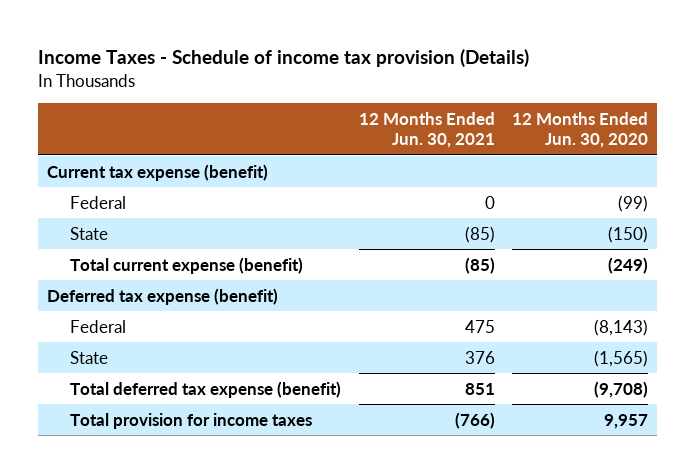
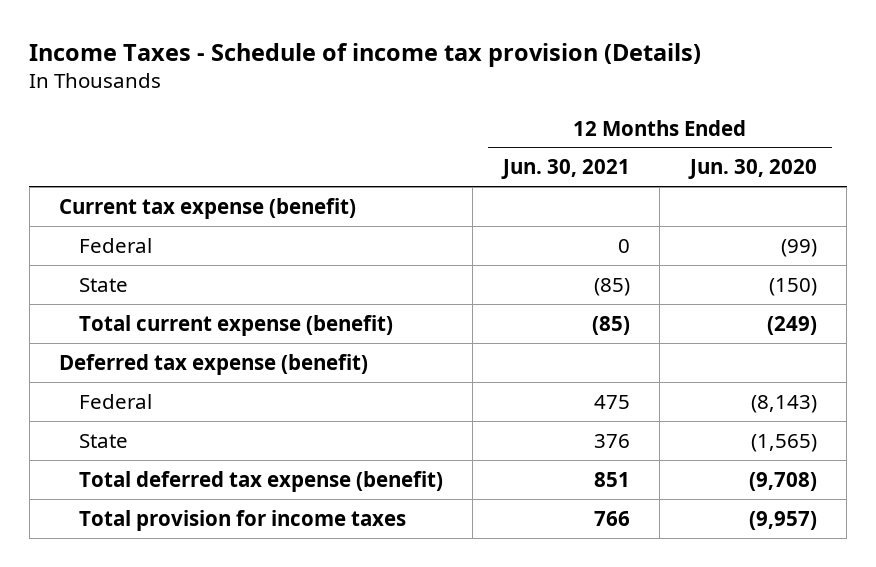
- Total provision for income taxes | (766) | 9,957
+ Total provision for income taxes | 766 | (9,957)

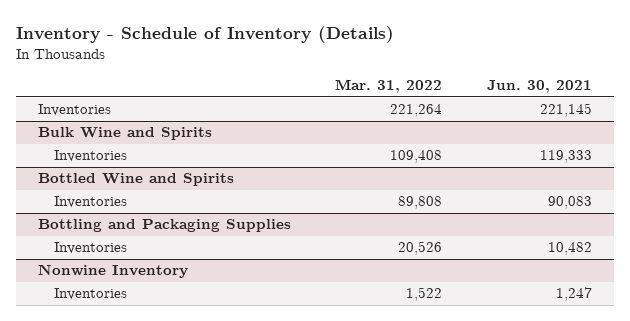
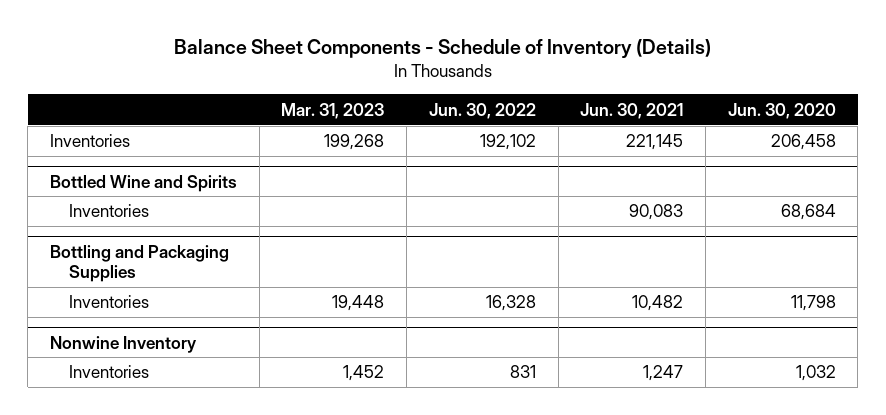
- Inventory - Schedule of Inventory (Details)
+ Balance Sheet Components - Schedule of Inventory (Details)
- | Mar. 31, 2022 | Jun. 30, 2021
+ | Mar. 31, 2023 | Jun. 30, 2022 | Jun. 30, 2021 | Jun. 30, 2020
- Bulk Wine and Spirits
- Inventories | 109,408 | 119,333

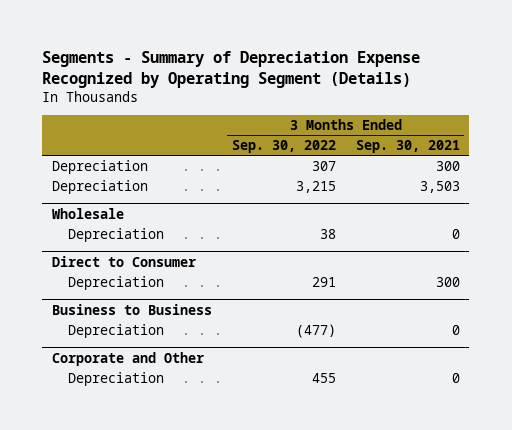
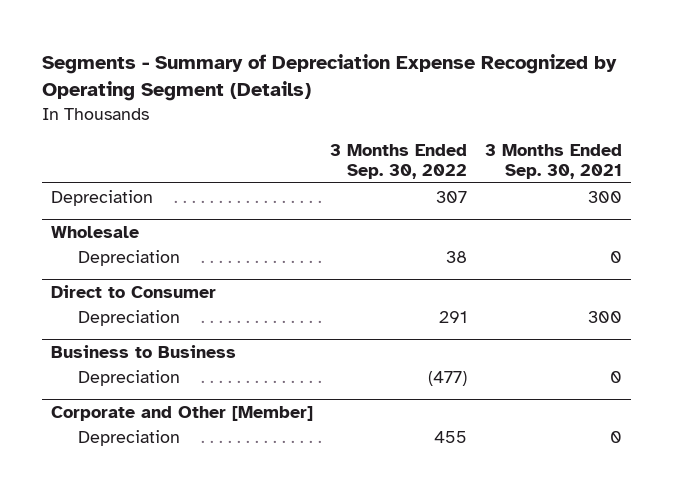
- Depreciation | 3,215 | 3,503
- Corporate and Other
+ Corporate and Other [Member]

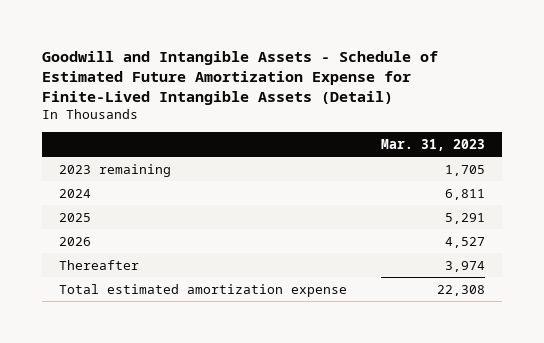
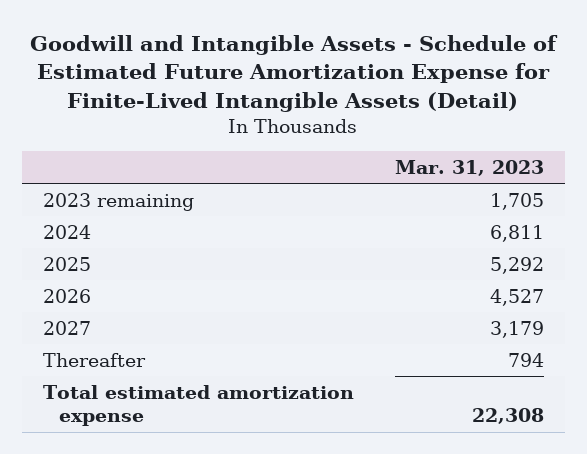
- 2025 | 5,291
+ 2025 | 5,292
- Thereafter | 3,974
+ 2027 | 3,179
+ Thereafter | 794

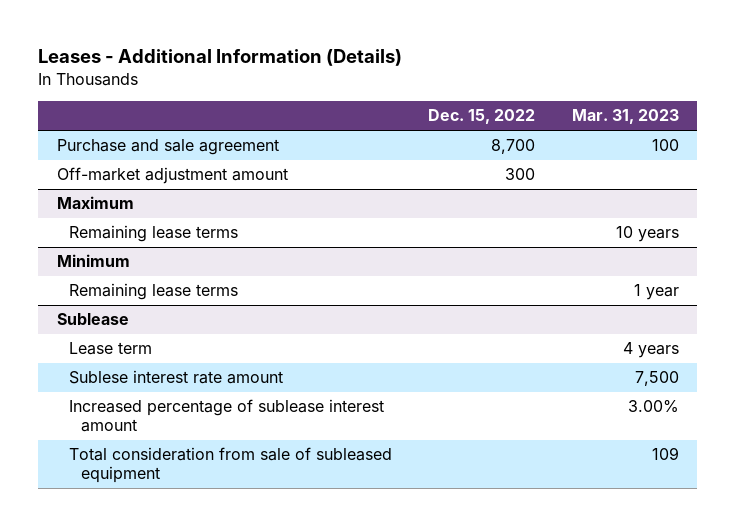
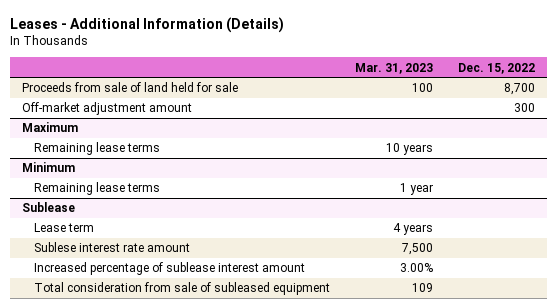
- | Dec. 15, 2022 | Mar. 31, 2023
+ | Mar. 31, 2023 | Dec. 15, 2022
- Purchase and sale agreement | 8,700 | 100
+ Proceeds from sale of land held for sale | 100 | 8,700

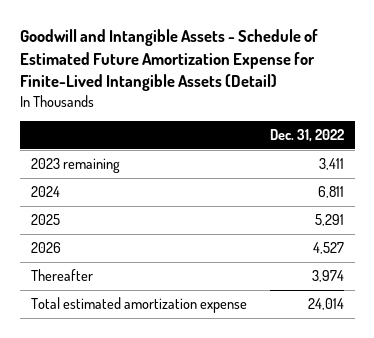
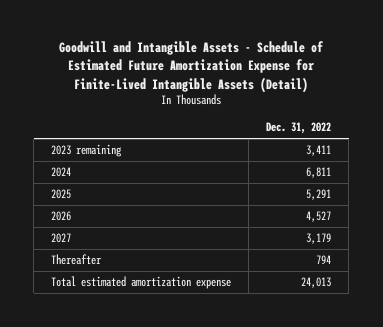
- Thereafter | 3,974
- Total estimated amortization expense | 24,014
+ 2027 | 3,179
+ Thereafter | 794
+ Total estimated amortization expense | 24,013

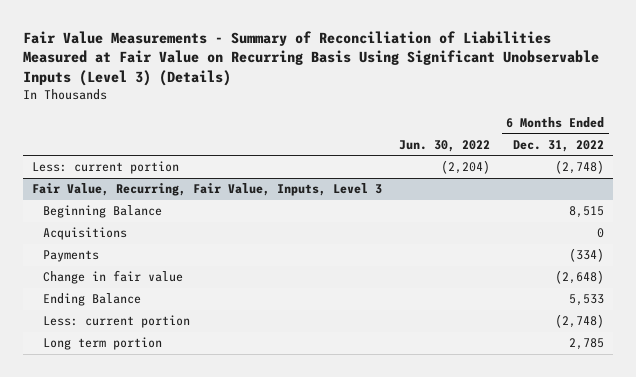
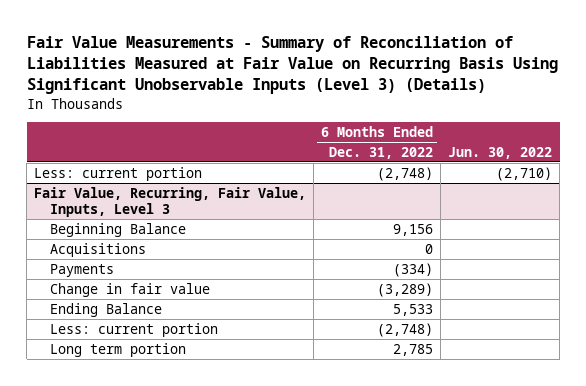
- | Jun. 30, 2022 | 6 Months Ended Dec. 31, 2022
+ | 6 Months Ended Dec. 31, 2022 | Jun. 30, 2022
- Less: current portion | (2,204) | (2,748)
+ Less: current portion | (2,748) | (2,710)
@ Fair Value, Recurring, Fair Value, Inputs, Level 3
- Beginning Balance | | 8,515
+ Beginning Balance | 9,156 |
- Change in fair value | | (2,648)
+ Change in fair value | (3,289) |

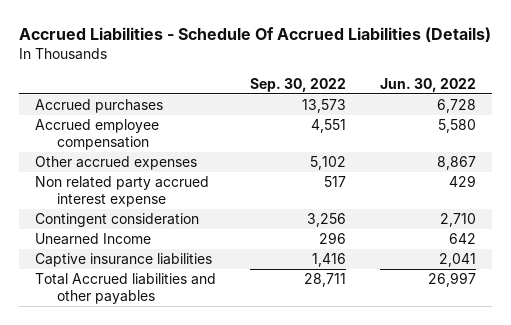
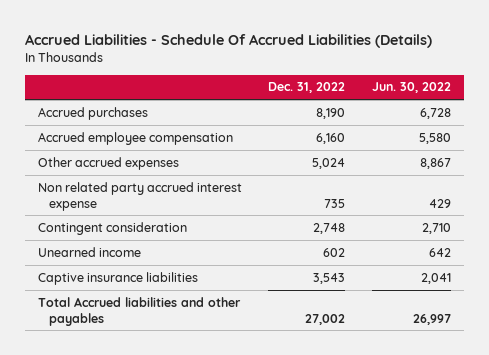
- | Sep. 30, 2022 | Jun. 30, 2022
+ | Dec. 31, 2022 | Jun. 30, 2022
- Unearned Income | 296 | 642
+ Unearned income | 602 | 642

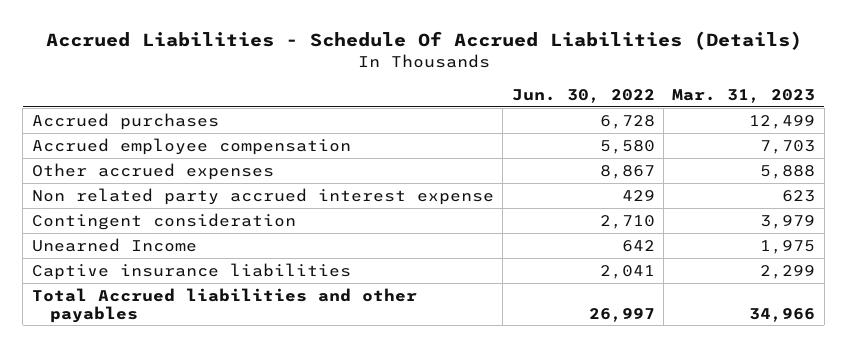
- | Dec. 31, 2022 | Jun. 30, 2022
+ | Jun. 30, 2022 | Mar. 31, 2023
- Unearned income | 602 | 642
+ Unearned Income | 642 | 1,975

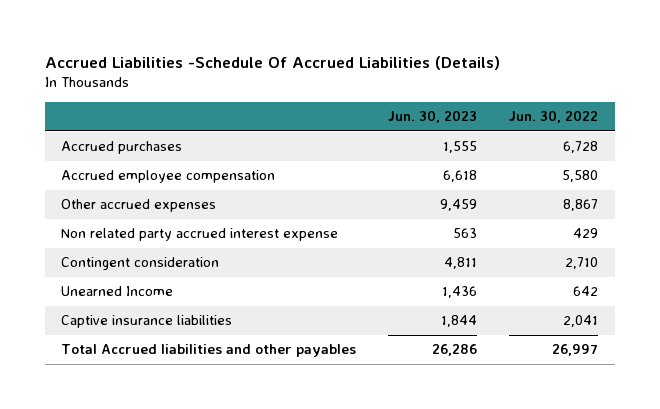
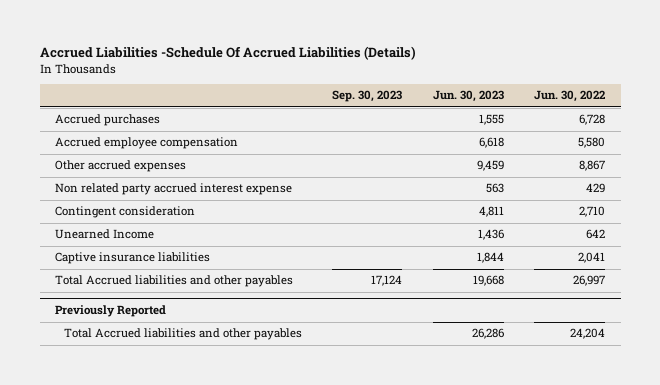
- | Jun. 30, 2023 | Jun. 30, 2022
+ | Sep. 30, 2023 | Jun. 30, 2023 | Jun. 30, 2022
- Total Accrued liabilities and other payables | 26,286 | 26,997
+ Total Accrued liabilities and other payables | 17,124 | 19,668 | 26,997
+ Previously Reported
+ Total Accrued liabilities and other payables | | 26,286 | 24,204

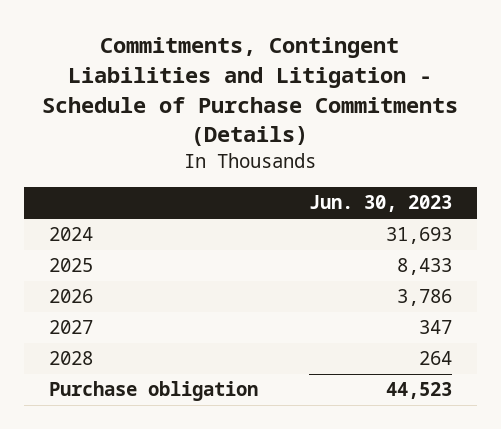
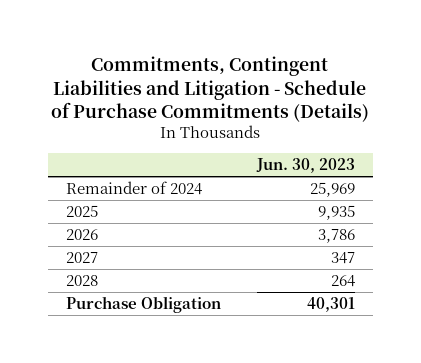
- 2024 | 31,693
- 2025 | 8,433
+ Remainder of 2024 | 25,969
+ 2025 | 9,935
- Purchase obligation | 44,523
+ Purchase Obligation | 40,301

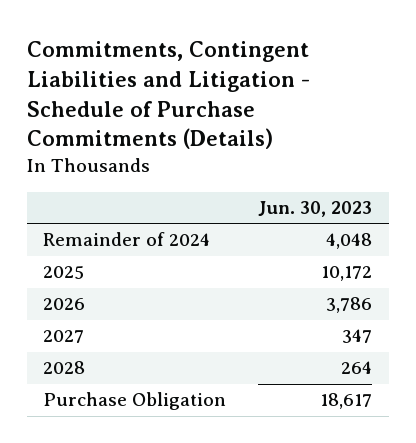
- Remainder of 2024 | 25,969
- 2025 | 9,935
+ Remainder of 2024 | 4,048
+ 2025 | 10,172
- Purchase Obligation | 40,301
+ Purchase Obligation | 18,617

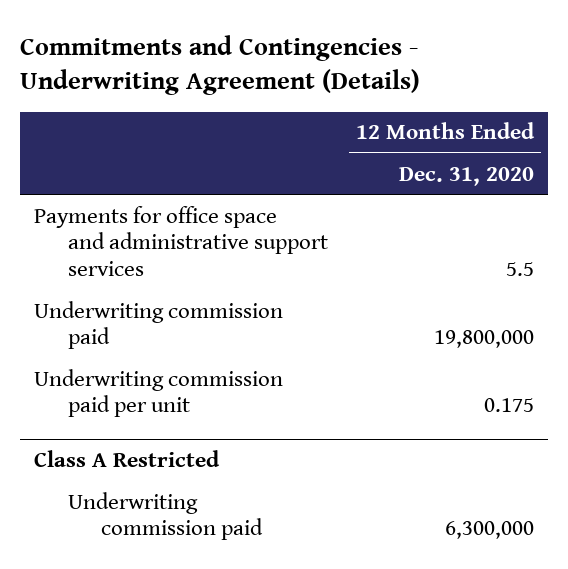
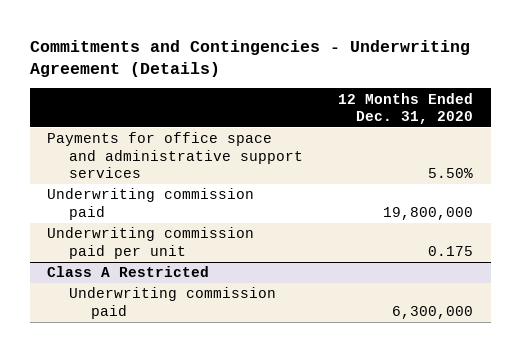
- Payments for office space and administrative support services | 5.5
+ Payments for office space and administrative support services | 5.50%

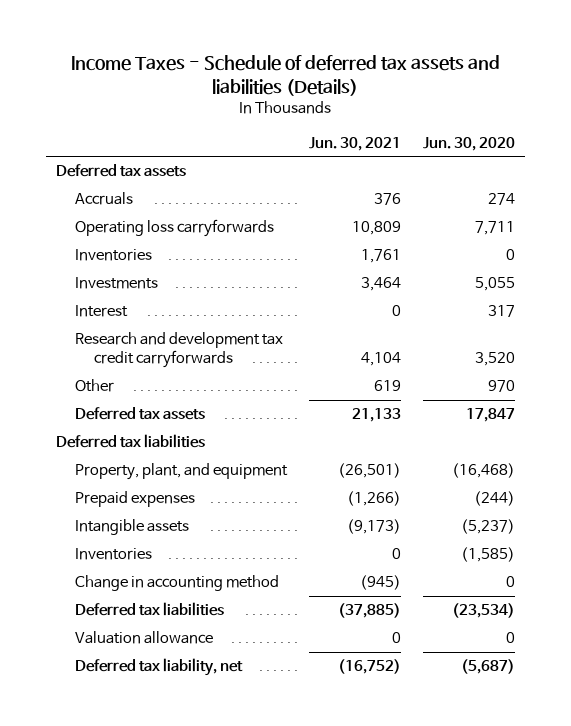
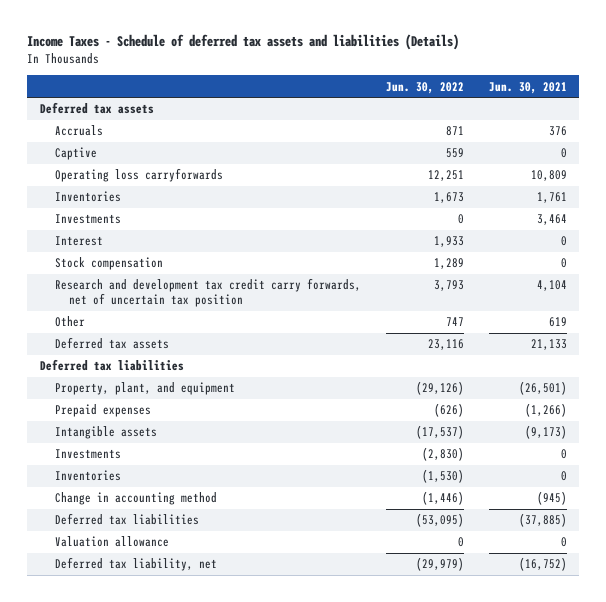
- | Jun. 30, 2021 | Jun. 30, 2020
+ | Jun. 30, 2022 | Jun. 30, 2021
+ Captive | 559 | 0
- Research and development tax credit carryforwards | 4,104 | 3,520
+ Stock compensation | 1,289 | 0
+ Research and development tax credit carry forwards, net of uncertain tax position | 3,793 | 4,104
+ Investments | (2,830) | 0

